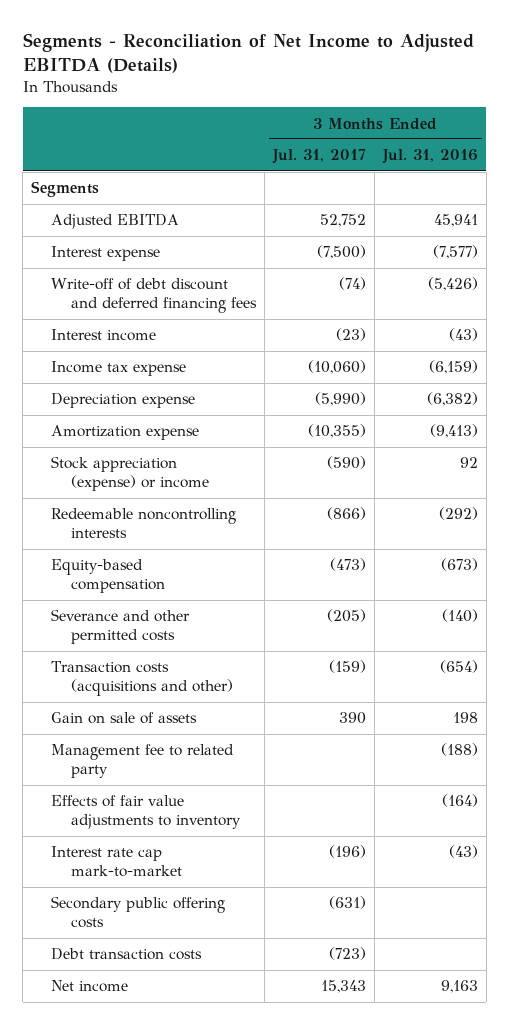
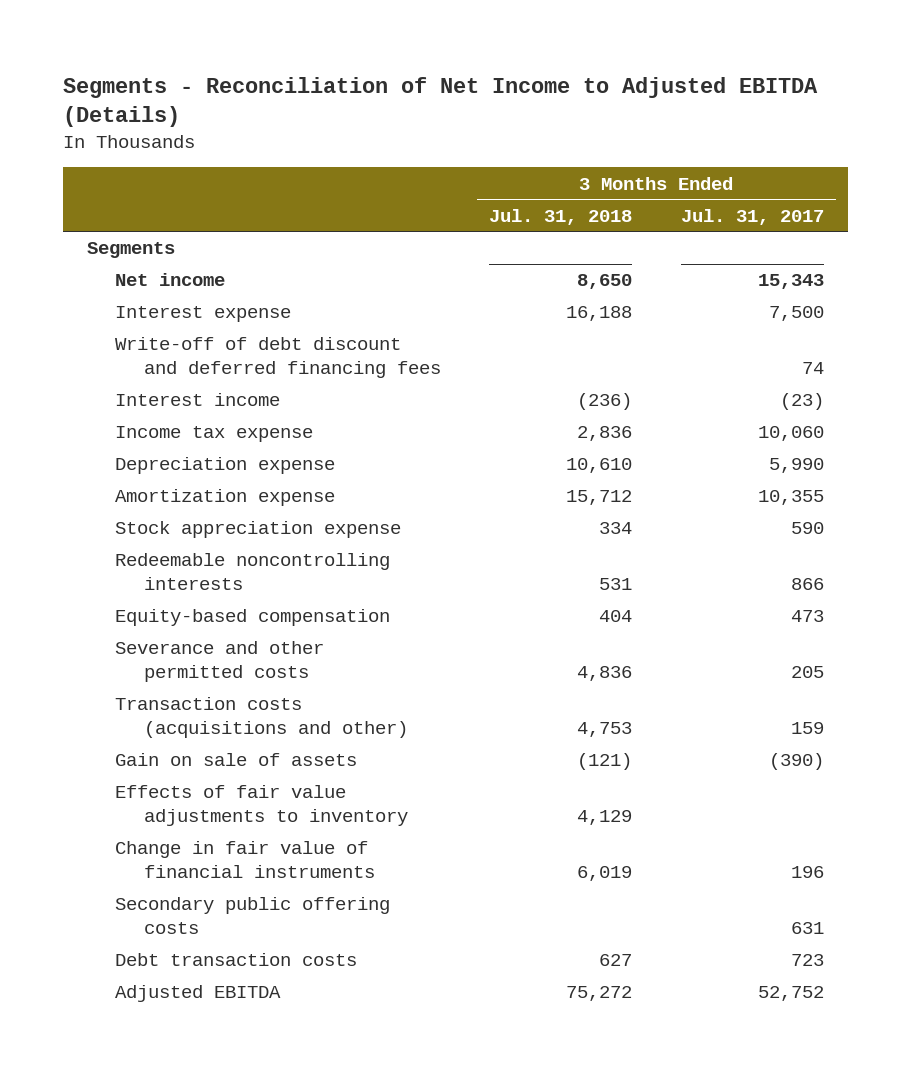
- | 3 Months Ended Jul. 31, 2017 | 3 Months Ended Jul. 31, 2016
+ | 3 Months Ended Jul. 31, 2018 | 3 Months Ended Jul. 31, 2017
- Interest expense | (7,500) | (7,577)
- Write-off of debt discount and deferred financing fees | (74) | (5,426)
moved up: Net income | 8,650 | 15,343
+ Interest expense | 16,188 | 7,500
+ Write-off of debt discount and deferred financing fees | | 74
- Income tax expense | (10,060) | (6,159)
- Depreciation expense | (5,990) | (6,382)
- Amortization expense | (10,355) | (9,413)
- Stock appreciation (expense) or income | (590) | 92
- Redeemable noncontrolling interests | (866) | (292)
- Equity-based compensation | (473) | (673)
- Severance and other permitted costs | (205) | (140)
- Transaction costs (acquisitions and other) | (159) | (654)
- Gain on sale of assets | 390 | 198
- Management fee to related party | | (188)
+ Income tax expense | 2,836 | 10,060
+ Depreciation expense | 10,610 | 5,990
+ Amortization expense | 15,712 | 10,355
+ Stock appreciation expense | 334 | 590
+ Redeemable noncontrolling interests | 531 | 866
+ Equity-based compensation | 404 | 473
+ Severance and other permitted costs | 4,836 | 205
+ Transaction costs (acquisitions and other) | 4,753 | 159
+ Gain on sale of assets | (121) | (390)
- Interest rate cap mark-to-market | (196) | (43)
- Secondary public offering costs | (631) |
- Debt transaction costs | (723) |
+ Change in fair value of financial instruments | 6,019 | 196
+ Secondary public offering costs | | 631
+ Debt transaction costs | 627 | 723
moved down: Adjusted EBITDA | 75,272 | 52,752

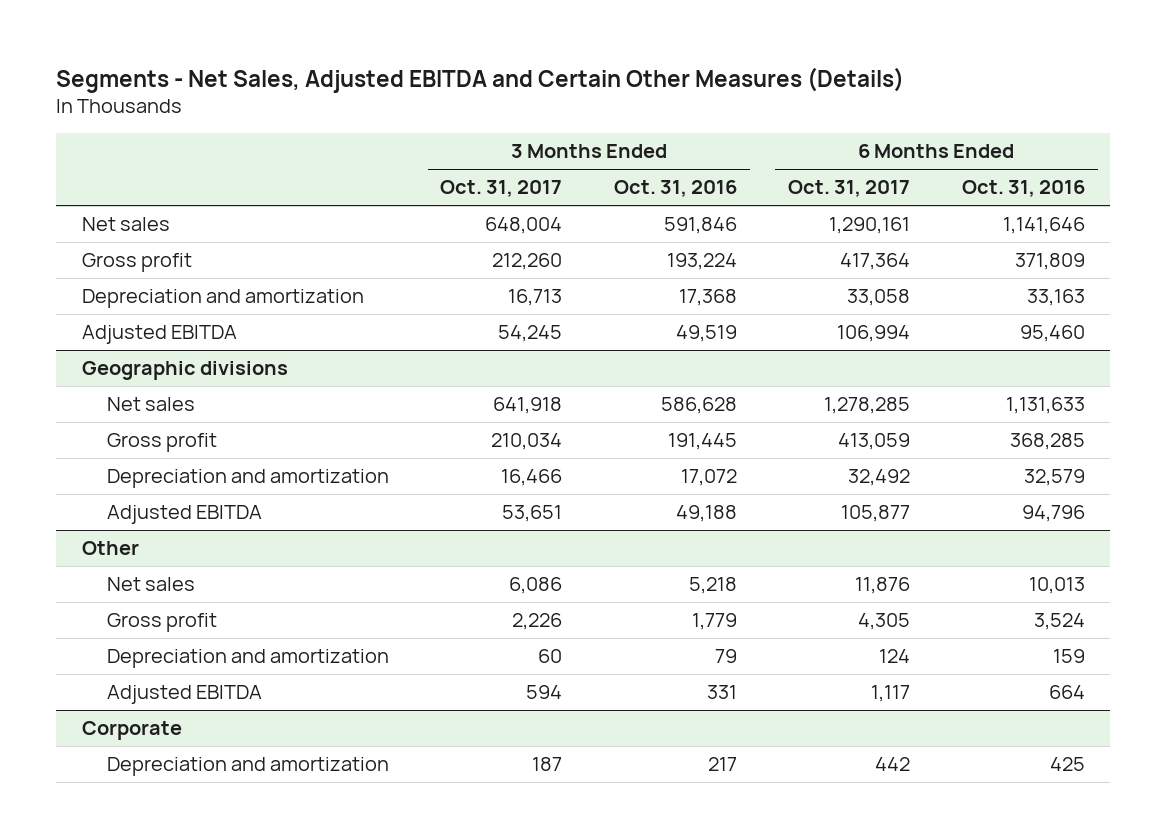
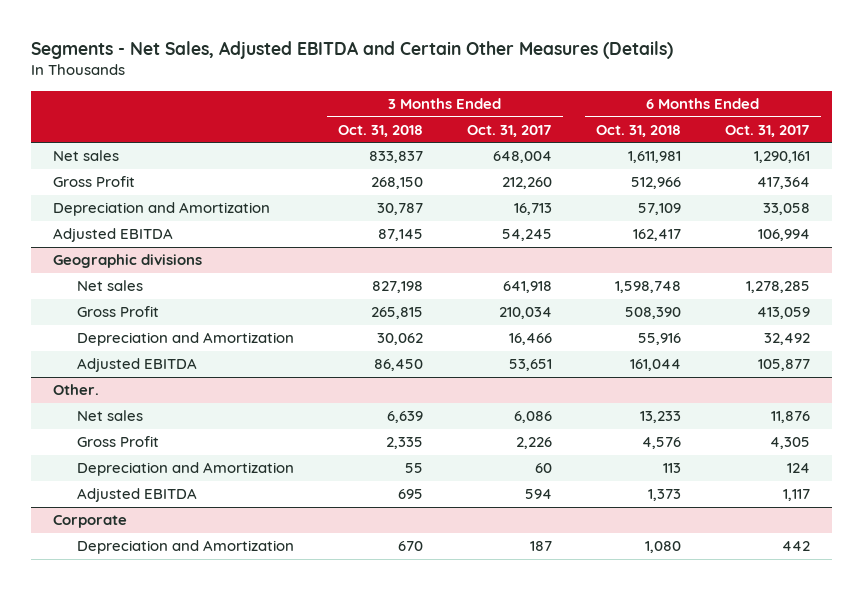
- | 3 Months Ended Oct. 31, 2017 | 3 Months Ended Oct. 31, 2016 | 6 Months Ended Oct. 31, 2017 | 6 Months Ended Oct. 31, 2016
+ | 3 Months Ended Oct. 31, 2018 | 3 Months Ended Oct. 31, 2017 | 6 Months Ended Oct. 31, 2018 | 6 Months Ended Oct. 31, 2017
- Gross profit | 212,260 | 193,224 | 417,364 | 371,809
- Depreciation and amortization | 16,713 | 17,368 | 33,058 | 33,163
+ Gross Profit | 268,150 | 212,260 | 512,966 | 417,364
+ Depreciation and Amortization | 30,787 | 16,713 | 57,109 | 33,058
@ Geographic divisions
- Gross profit | 210,034 | 191,445 | 413,059 | 368,285
- Depreciation and amortization | 16,466 | 17,072 | 32,492 | 32,579
+ Gross Profit | 265,815 | 210,034 | 508,390 | 413,059
+ Depreciation and Amortization | 30,062 | 16,466 | 55,916 | 32,492
- Other
+ Other.
- Gross profit | 2,226 | 1,779 | 4,305 | 3,524
- Depreciation and amortization | 60 | 79 | 124 | 159
+ Gross Profit | 2,335 | 2,226 | 4,576 | 4,305
+ Depreciation and Amortization | 55 | 60 | 113 | 124
@ Corporate
- Depreciation and amortization | 187 | 217 | 442 | 425
+ Depreciation and Amortization | 670 | 187 | 1,080 | 442

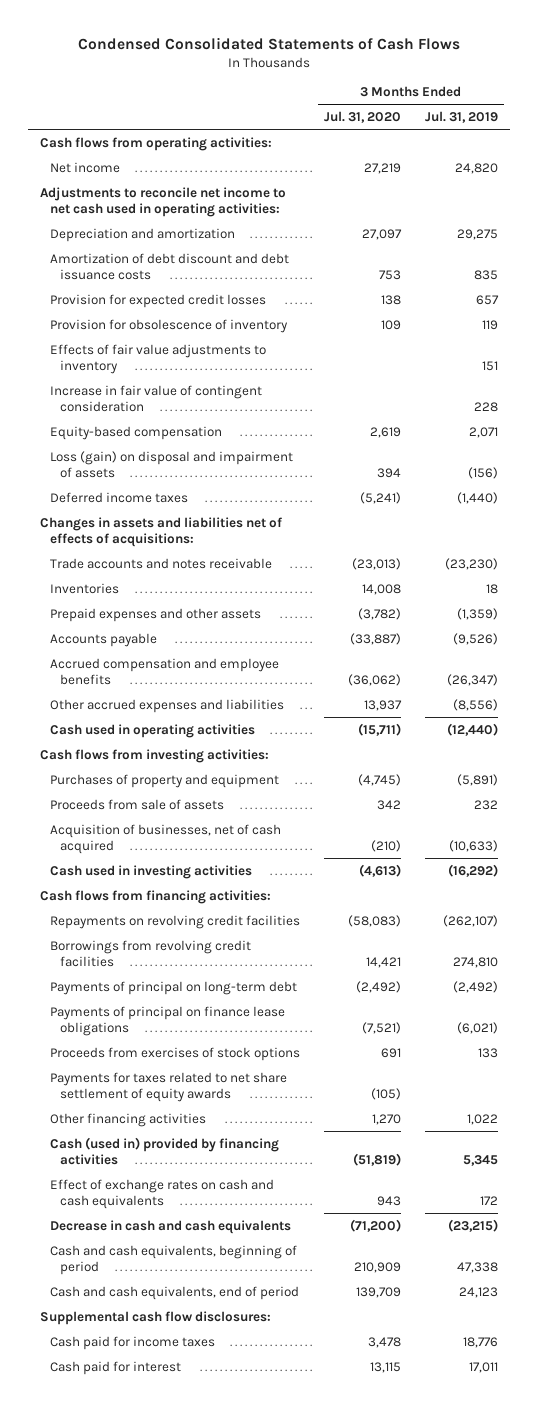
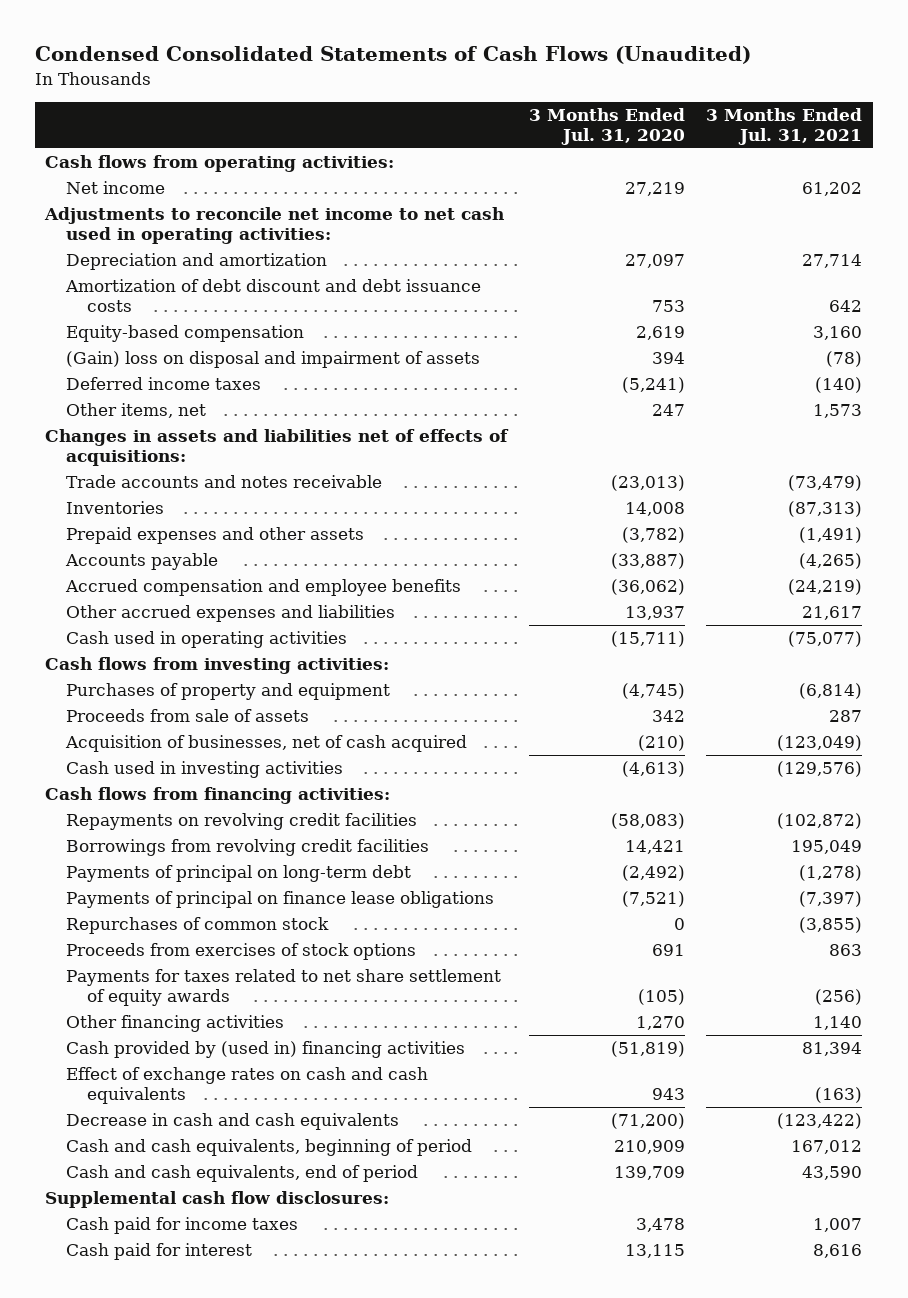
- Condensed Consolidated Statements of Cash Flows
+ Condensed Consolidated Statements of Cash Flows (Unaudited)
- | 3 Months Ended Jul. 31, 2020 | 3 Months Ended Jul. 31, 2019
+ | 3 Months Ended Jul. 31, 2020 | 3 Months Ended Jul. 31, 2021
- Provision for expected credit losses | 138 | 657
- Provision for obsolescence of inventory | 109 | 119
- Effects of fair value adjustments to inventory | | 151
- Increase in fair value of contingent consideration | | 228
- Loss (gain) on disposal and impairment of assets | 394 | (156)
+ (Gain) loss on disposal and impairment of assets | 394 | (78)
+ Other items, net | 247 | 1,573
+ Repurchases of common stock | 0 | (3,855)
- Cash (used in) provided by financing activities | (51,819) | 5,345
+ Cash provided by (used in) financing activities | (51,819) | 81,394

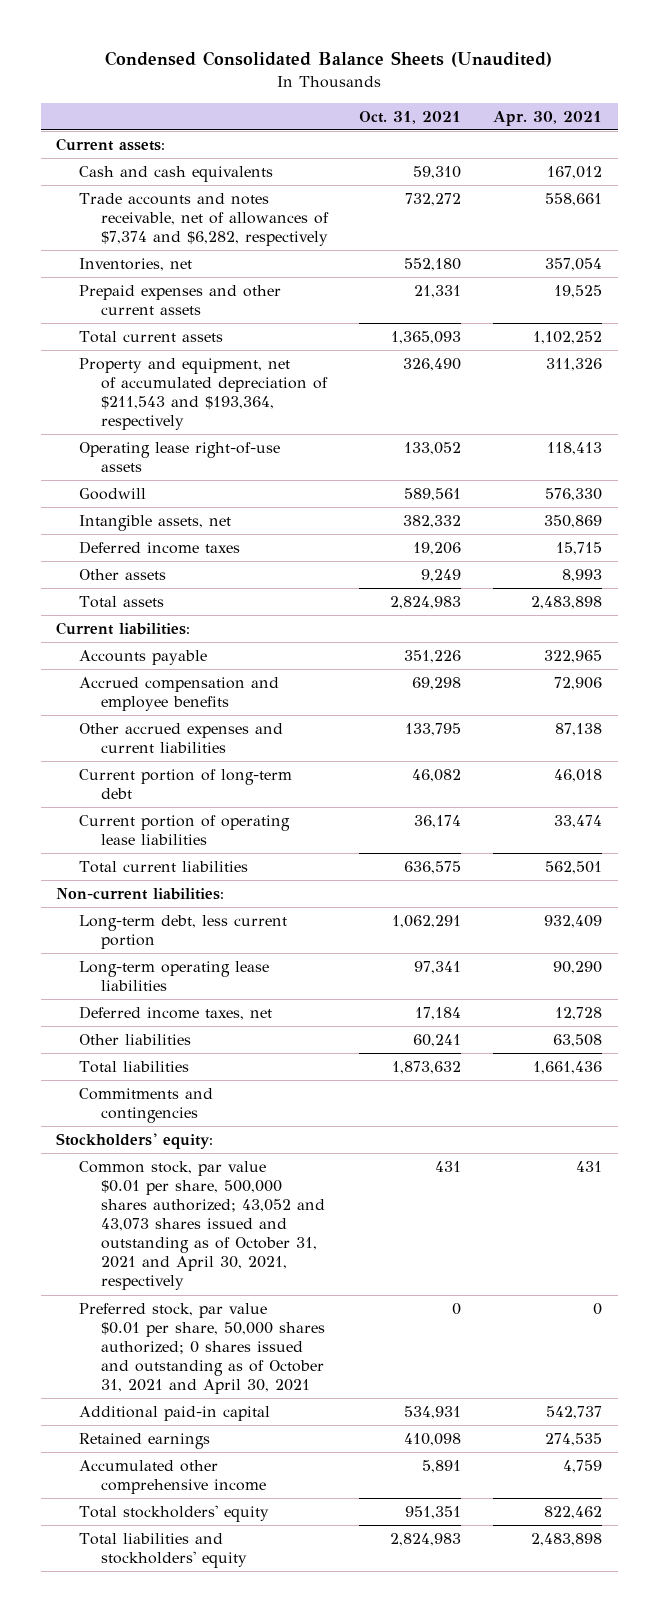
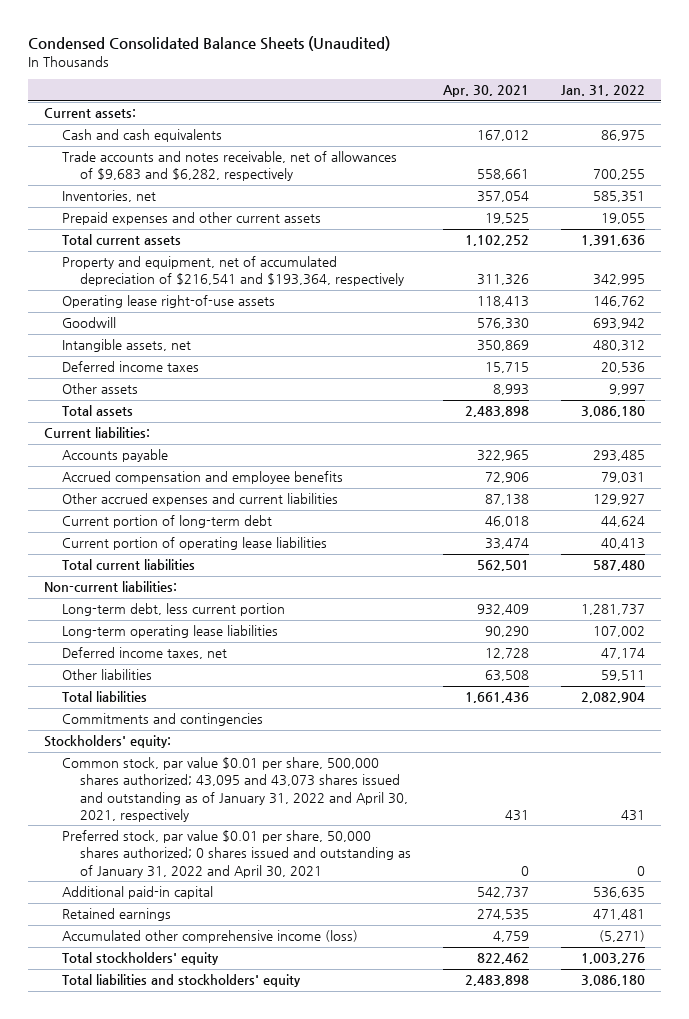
- | Oct. 31, 2021 | Apr. 30, 2021
+ | Apr. 30, 2021 | Jan. 31, 2022
- Trade accounts and notes receivable, net of allowances of $7,374 and $6,282, respectively | 732,272 | 558,661
+ Trade accounts and notes receivable, net of allowances of $9,683 and $6,282, respectively | 558,661 | 700,255
- Property and equipment, net of accumulated depreciation of $211,543 and $193,364, respectively | 326,490 | 311,326
+ Property and equipment, net of accumulated depreciation of $216,541 and $193,364, respectively | 311,326 | 342,995
- Common stock, par value $0.01 per share, 500,000 shares authorized; 43,052 and 43,073 shares issued and outstanding as of October 31, 2021 and April 30, 2021, respectively | 431 | 431
- Preferred stock, par value $0.01 per share, 50,000 shares authorized; 0 shares issued and outstanding as of October 31, 2021 and April 30, 2021 | 0 | 0
+ Common stock, par value $0.01 per share, 500,000 shares authorized; 43,095 and 43,073 shares issued and outstanding as of January 31, 2022 and April 30, 2021, respectively | 431 | 431
+ Preferred stock, par value $0.01 per share, 50,000 shares authorized; 0 shares issued and outstanding as of January 31, 2022 and April 30, 2021 | 0 | 0
- Accumulated other comprehensive income | 5,891 | 4,759
+ Accumulated other comprehensive income (loss) | 4,759 | (5,271)

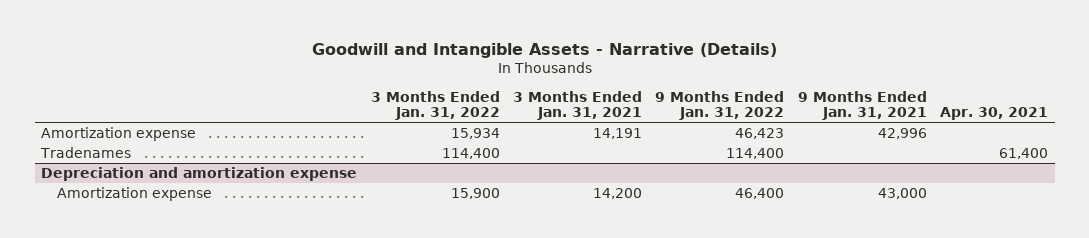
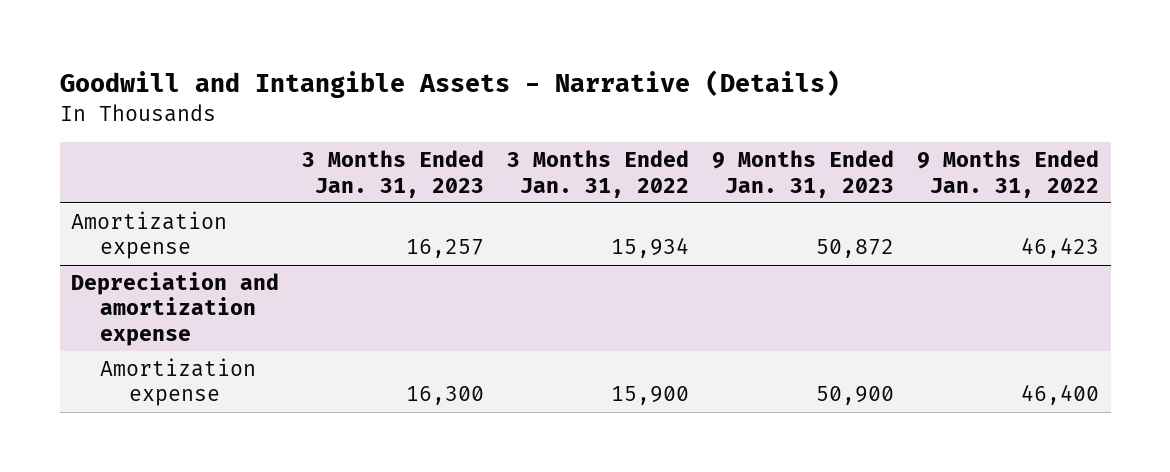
- | 3 Months Ended Jan. 31, 2022 | 3 Months Ended Jan. 31, 2021 | 9 Months Ended Jan. 31, 2022 | 9 Months Ended Jan. 31, 2021 | Apr. 30, 2021
+ | 3 Months Ended Jan. 31, 2023 | 3 Months Ended Jan. 31, 2022 | 9 Months Ended Jan. 31, 2023 | 9 Months Ended Jan. 31, 2022
- Tradenames | 114,400 | | 114,400 | | 61,400

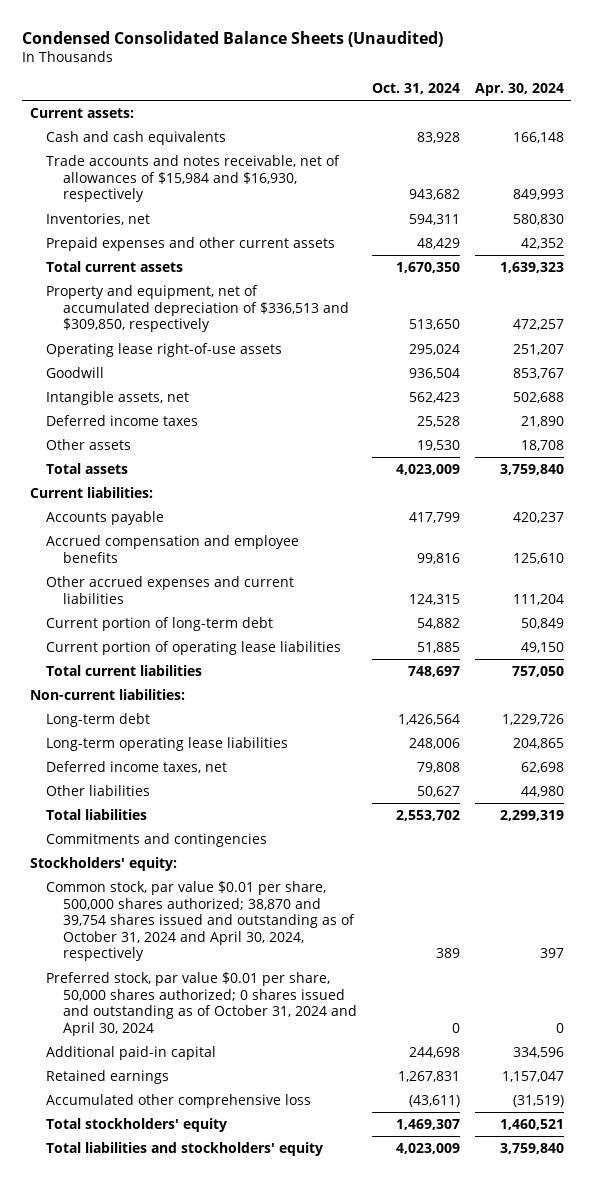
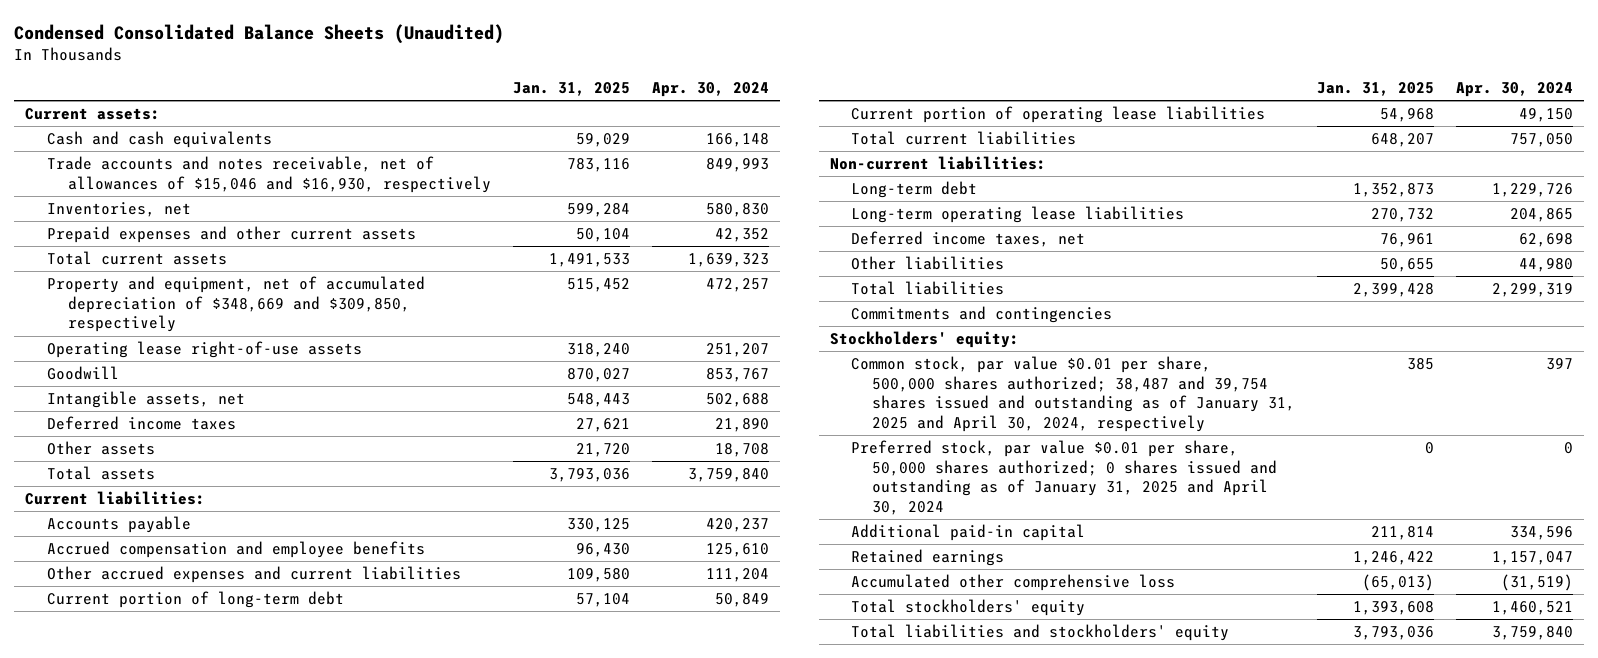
- | Oct. 31, 2024 | Apr. 30, 2024
+ | Jan. 31, 2025 | Apr. 30, 2024
- Trade accounts and notes receivable, net of allowances of $15,984 and $16,930, respectively | 943,682 | 849,993
+ Trade accounts and notes receivable, net of allowances of $15,046 and $16,930, respectively | 783,116 | 849,993
- Property and equipment, net of accumulated depreciation of $336,513 and $309,850, respectively | 513,650 | 472,257
+ Property and equipment, net of accumulated depreciation of $348,669 and $309,850, respectively | 515,452 | 472,257
- Common stock, par value $0.01 per share, 500,000 shares authorized; 38,870 and 39,754 shares issued and outstanding as of October 31, 2024 and April 30, 2024, respectively | 389 | 397
- Preferred stock, par value $0.01 per share, 50,000 shares authorized; 0 shares issued and outstanding as of October 31, 2024 and April 30, 2024 | 0 | 0
+ Common stock, par value $0.01 per share, 500,000 shares authorized; 38,487 and 39,754 shares issued and outstanding as of January 31, 2025 and April 30, 2024, respectively | 385 | 397
+ Preferred stock, par value $0.01 per share, 50,000 shares authorized; 0 shares issued and outstanding as of January 31, 2025 and April 30, 2024 | 0 | 0

